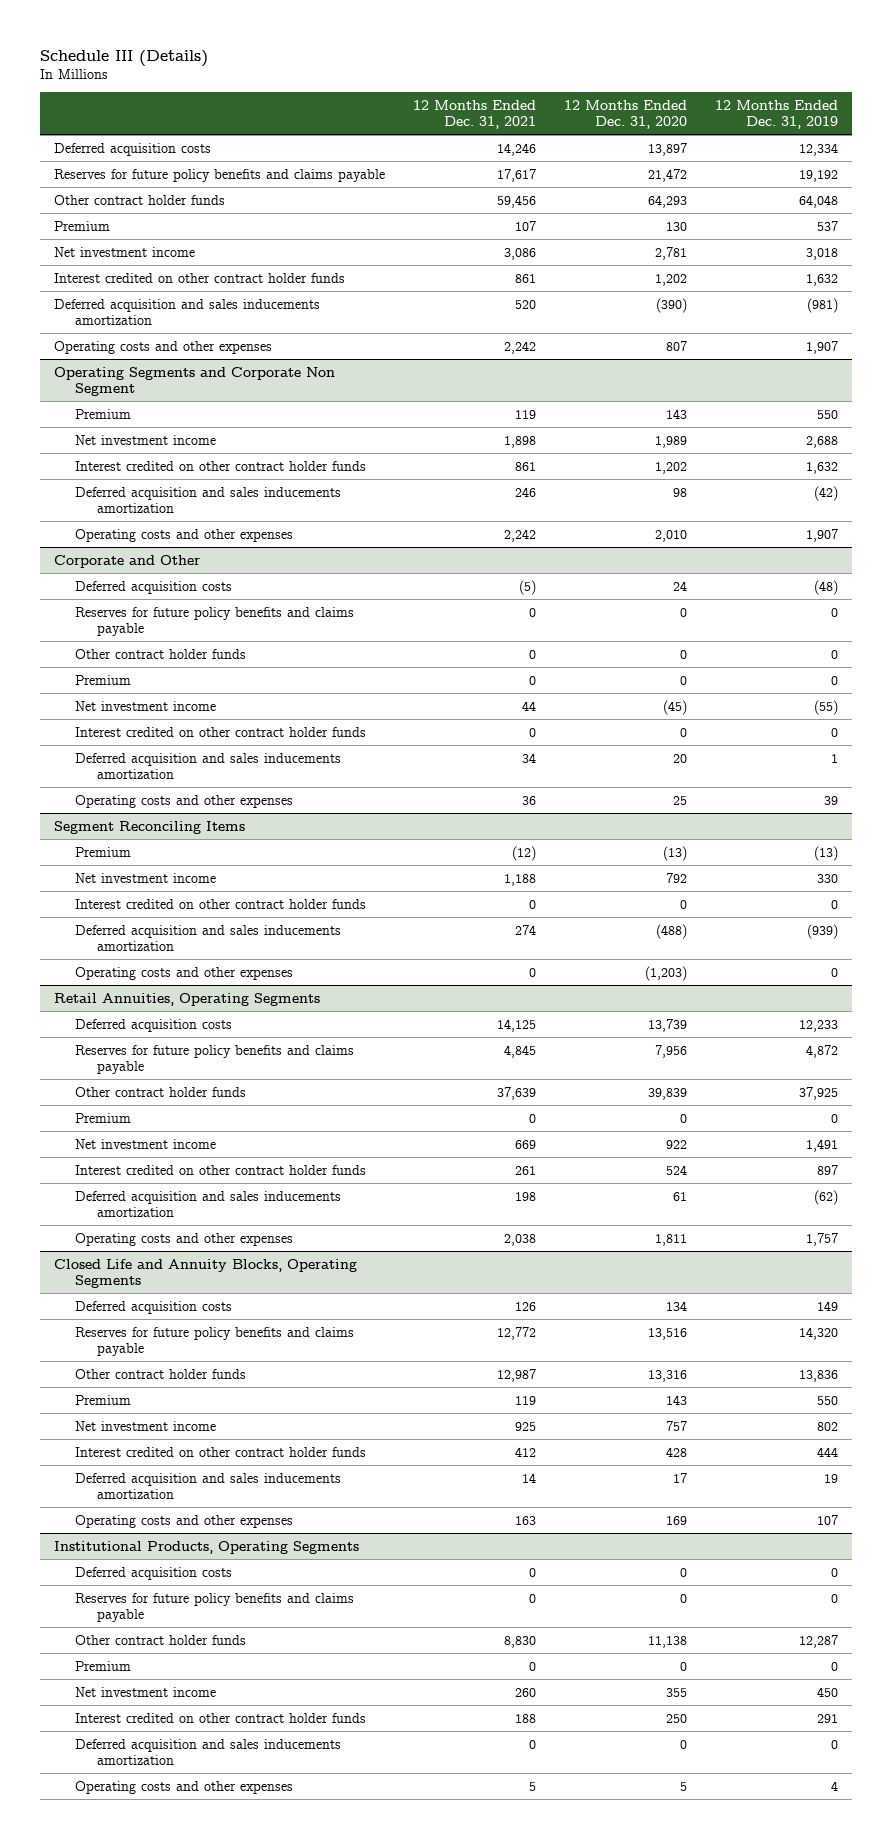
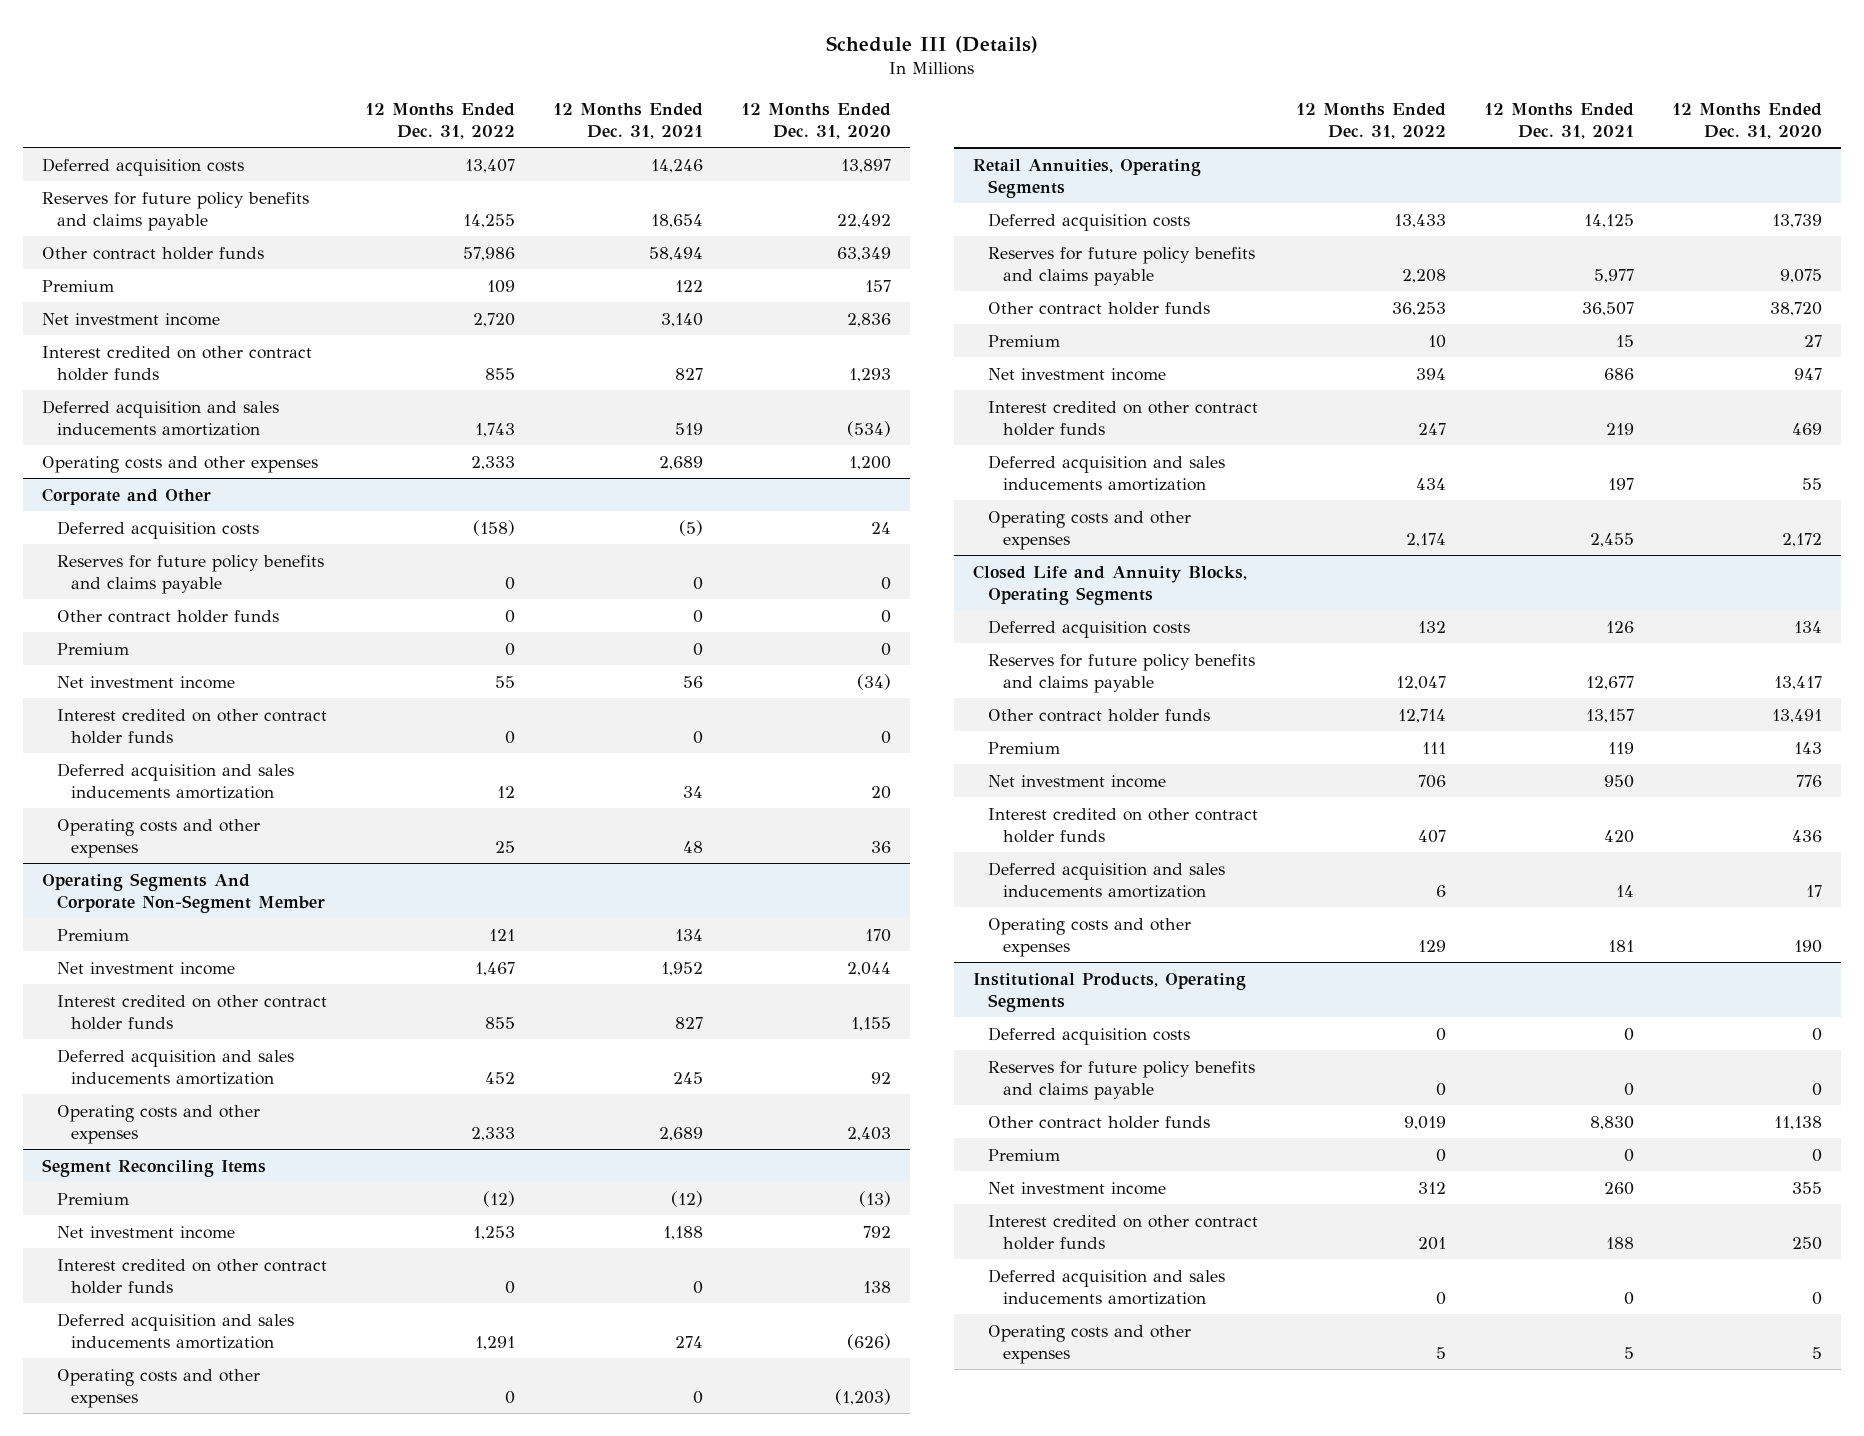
- | 12 Months Ended Dec. 31, 2021 | 12 Months Ended Dec. 31, 2020 | 12 Months Ended Dec. 31, 2019
+ | 12 Months Ended Dec. 31, 2022 | 12 Months Ended Dec. 31, 2021 | 12 Months Ended Dec. 31, 2020
- Reserves for future policy benefits and claims payable | 17,617 | 21,472 | 19,192
- Other contract holder funds | 59,456 | 64,293 | 64,048
- Premium | 107 | 130 | 537
- Net investment income | 3,086 | 2,781 | 3,018
- Interest credited on other contract holder funds | 861 | 1,202 | 1,632
- Deferred acquisition and sales inducements amortization | 520 | (390) | (981)
- Operating costs and other expenses | 2,242 | 807 | 1,907
- Operating Segments and Corporate Non Segment
- Premium | 119 | 143 | 550
- Net investment income | 1,898 | 1,989 | 2,688
- Interest credited on other contract holder funds | 861 | 1,202 | 1,632
- Deferred acquisition and sales inducements amortization | 246 | 98 | (42)
- Operating costs and other expenses | 2,242 | 2,010 | 1,907
+ Reserves for future policy benefits and claims payable | 14,255 | 18,654 | 22,492
+ Other contract holder funds | 57,986 | 58,494 | 63,349
+ Premium | 109 | 122 | 157
+ Net investment income | 2,720 | 3,140 | 2,836
+ Interest credited on other contract holder funds | 855 | 827 | 1,293
+ Deferred acquisition and sales inducements amortization | 1,743 | 519 | (534)
+ Operating costs and other expenses | 2,333 | 2,689 | 1,200
@ Corporate and Other
- Net investment income | 44 | (45) | (55)
+ Net investment income | 55 | 56 | (34)
- Operating costs and other expenses | 36 | 25 | 39
+ Operating costs and other expenses | 25 | 48 | 36
+ Operating Segments And Corporate Non-Segment Member
+ Premium | 121 | 134 | 170
+ Net investment income | 1,467 | 1,952 | 2,044
+ Interest credited on other contract holder funds | 855 | 827 | 1,155
+ Deferred acquisition and sales inducements amortization | 452 | 245 | 92
+ Operating costs and other expenses | 2,333 | 2,689 | 2,403
@ Segment Reconciling Items
- Interest credited on other contract holder funds | 0 | 0 | 0
- Deferred acquisition and sales inducements amortization | 274 | (488) | (939)
+ Interest credited on other contract holder funds | 0 | 0 | 138
+ Deferred acquisition and sales inducements amortization | 1,291 | 274 | (626)
@ Retail Annuities, Operating Segments
- Reserves for future policy benefits and claims payable | 4,845 | 7,956 | 4,872
- Other contract holder funds | 37,639 | 39,839 | 37,925
- Premium | 0 | 0 | 0
- Net investment income | 669 | 922 | 1,491
- Interest credited on other contract holder funds | 261 | 524 | 897
- Deferred acquisition and sales inducements amortization | 198 | 61 | (62)
- Operating costs and other expenses | 2,038 | 1,811 | 1,757
+ Reserves for future policy benefits and claims payable | 2,208 | 5,977 | 9,075
+ Other contract holder funds | 36,253 | 36,507 | 38,720
+ Premium | 10 | 15 | 27
+ Net investment income | 394 | 686 | 947
+ Interest credited on other contract holder funds | 247 | 219 | 469
+ Deferred acquisition and sales inducements amortization | 434 | 197 | 55
+ Operating costs and other expenses | 2,174 | 2,455 | 2,172
@ Closed Life and Annuity Blocks, Operating Segments
- Reserves for future policy benefits and claims payable | 12,772 | 13,516 | 14,320
- Other contract holder funds | 12,987 | 13,316 | 13,836
+ Reserves for future policy benefits and claims payable | 12,047 | 12,677 | 13,417
+ Other contract holder funds | 12,714 | 13,157 | 13,491
- Net investment income | 925 | 757 | 802
- Interest credited on other contract holder funds | 412 | 428 | 444
+ Net investment income | 706 | 950 | 776
+ Interest credited on other contract holder funds | 407 | 420 | 436
- Operating costs and other expenses | 163 | 169 | 107
+ Operating costs and other expenses | 129 | 181 | 190

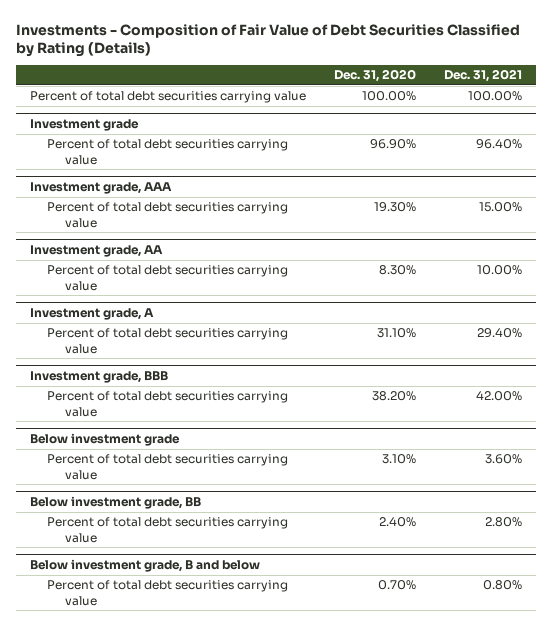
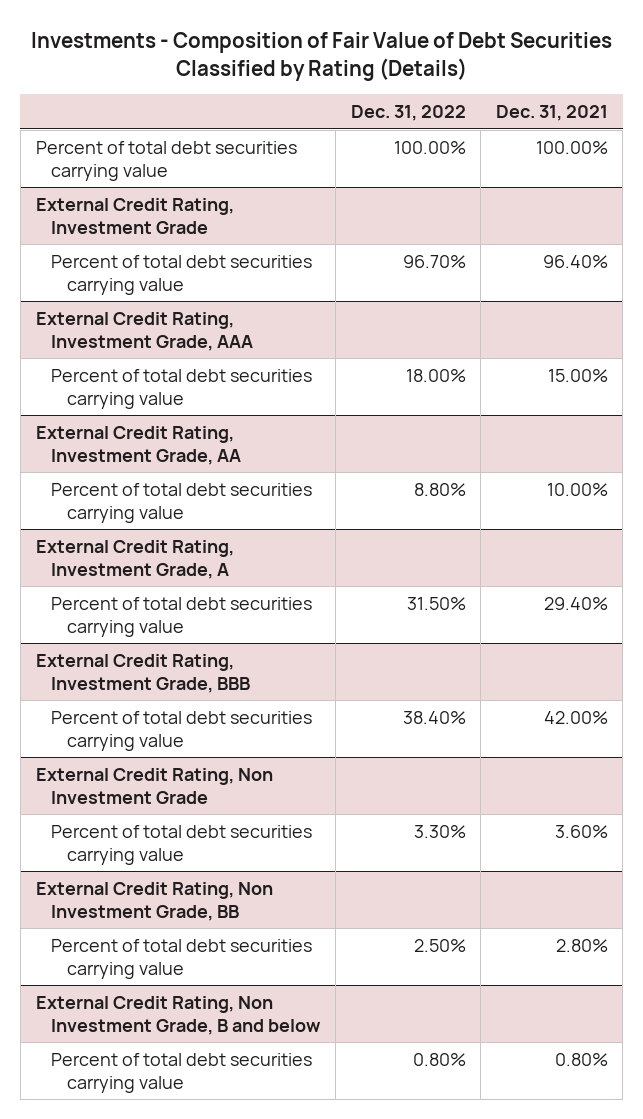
- | Dec. 31, 2020 | Dec. 31, 2021
+ | Dec. 31, 2022 | Dec. 31, 2021
- Investment grade
+ External Credit Rating, Investment Grade
- Investment grade, AAA
+ External Credit Rating, Investment Grade, AAA
- Investment grade, AA
+ External Credit Rating, Investment Grade, AA
- Investment grade, A
+ External Credit Rating, Investment Grade, A
- Investment grade, BBB
+ External Credit Rating, Investment Grade, BBB
- Below investment grade
+ External Credit Rating, Non Investment Grade
- Below investment grade, BB
+ External Credit Rating, Non Investment Grade, BB
- Below investment grade, B and below
+ External Credit Rating, Non Investment Grade, B and below

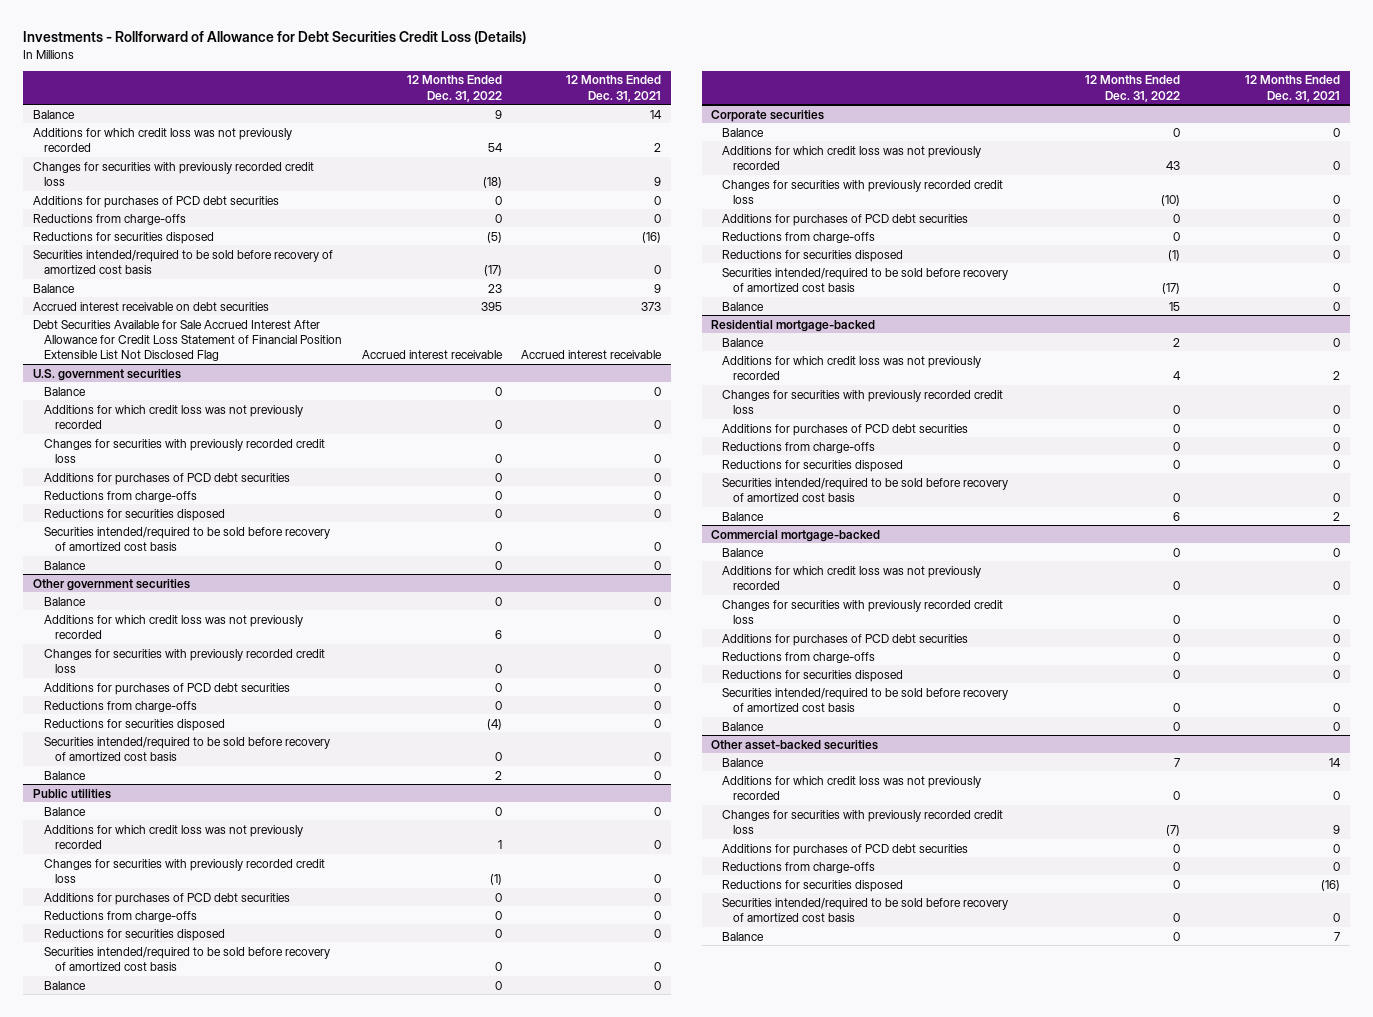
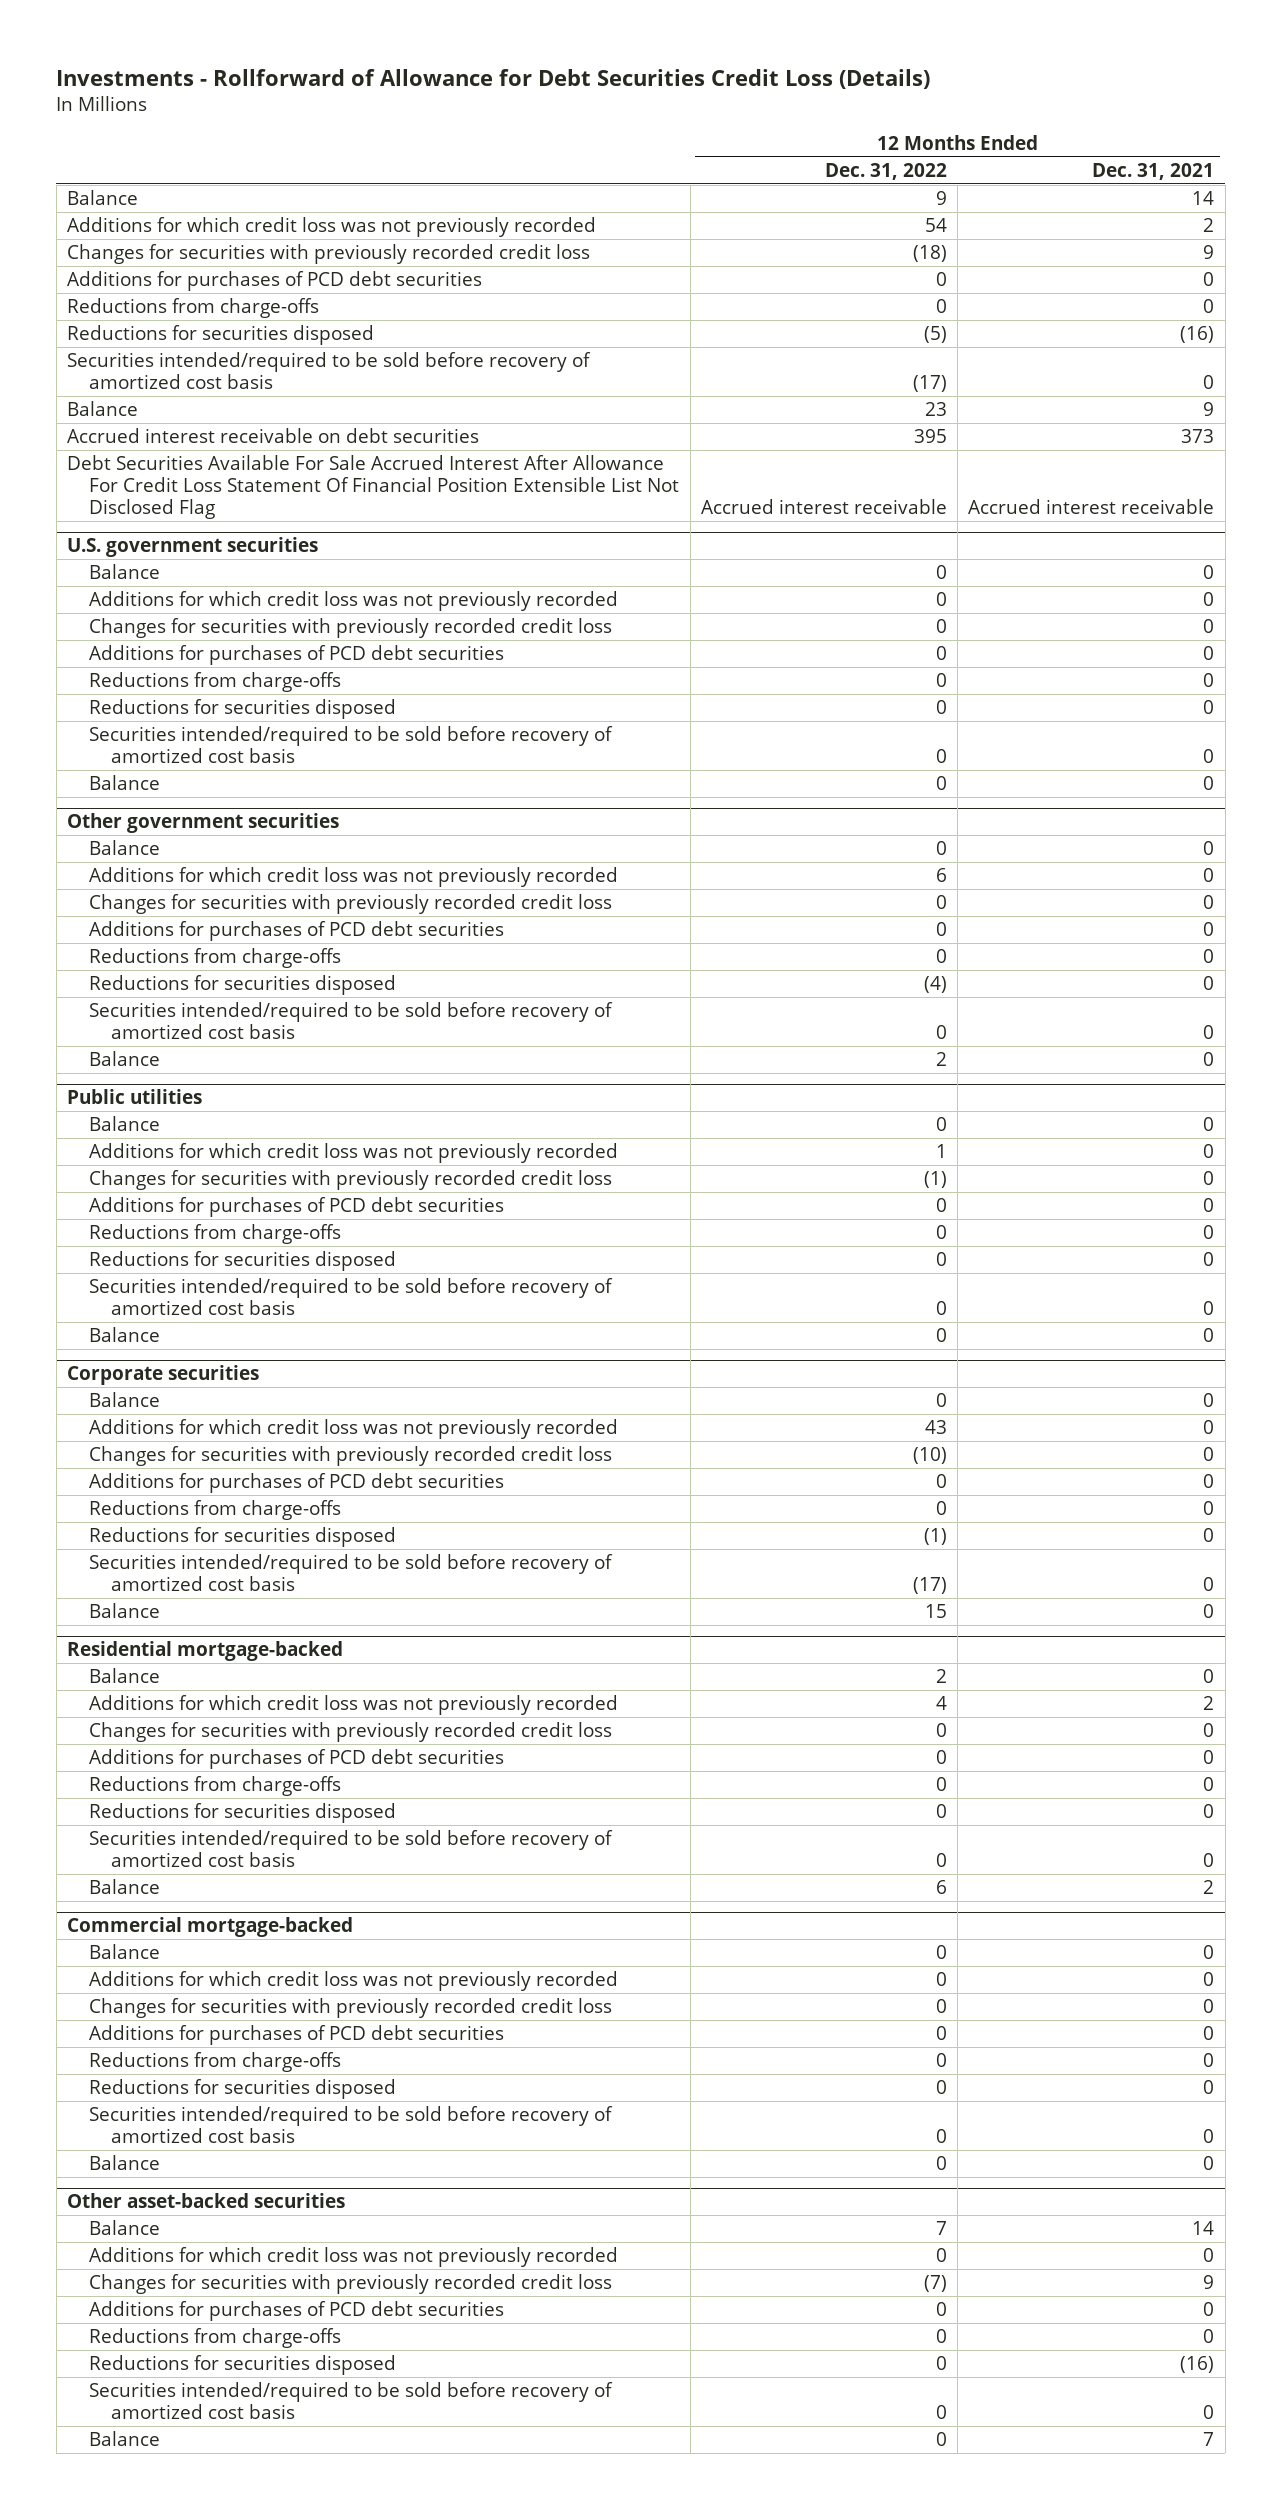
- Debt Securities Available for Sale Accrued Interest After Allowance for Credit Loss Statement of Financial Position Extensible List Not Disclosed Flag | Accrued interest receivable | Accrued interest receivable
+ Debt Securities Available For Sale Accrued Interest After Allowance For Credit Loss Statement Of Financial Position Extensible List Not Disclosed Flag | Accrued interest receivable | Accrued interest receivable

